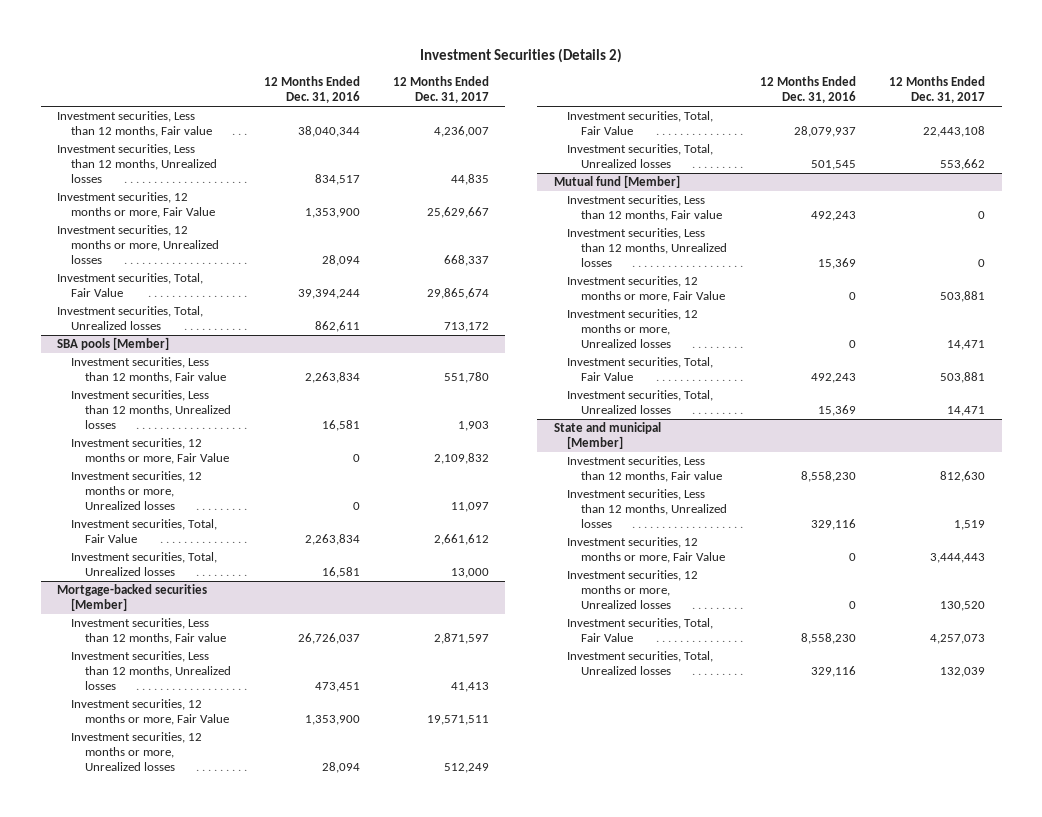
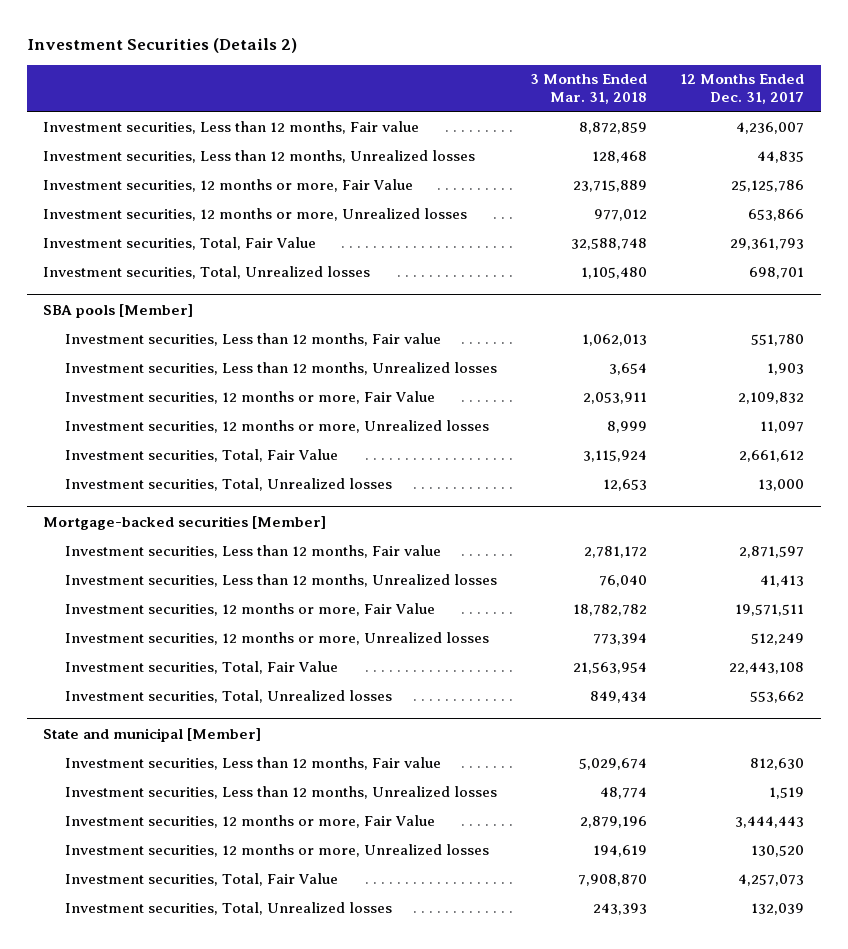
- | 12 Months Ended Dec. 31, 2016 | 12 Months Ended Dec. 31, 2017
+ | 3 Months Ended Mar. 31, 2018 | 12 Months Ended Dec. 31, 2017
- Investment securities, 12 months or more, Fair Value | 1,353,900 | 25,629,667
- Investment securities, 12 months or more, Unrealized losses | 28,094 | 668,337
- Investment securities, Total, Fair Value | 39,394,244 | 29,865,674
- Investment securities, Total, Unrealized losses | 862,611 | 713,172
+ Investment securities, 12 months or more, Fair Value | 23,715,889 | 25,125,786
+ Investment securities, 12 months or more, Unrealized losses | 977,012 | 653,866
+ Investment securities, Total, Fair Value | 32,588,748 | 29,361,793
+ Investment securities, Total, Unrealized losses | 1,105,480 | 698,701
- Mutual fund [Member]
- Investment securities, Less than 12 months, Fair value | 492,243 | 0
- Investment securities, Less than 12 months, Unrealized losses | 15,369 | 0
- Investment securities, 12 months or more, Fair Value | 0 | 503,881
- Investment securities, 12 months or more, Unrealized losses | 0 | 14,471
- Investment securities, Total, Fair Value | 492,243 | 503,881
- Investment securities, Total, Unrealized losses | 15,369 | 14,471

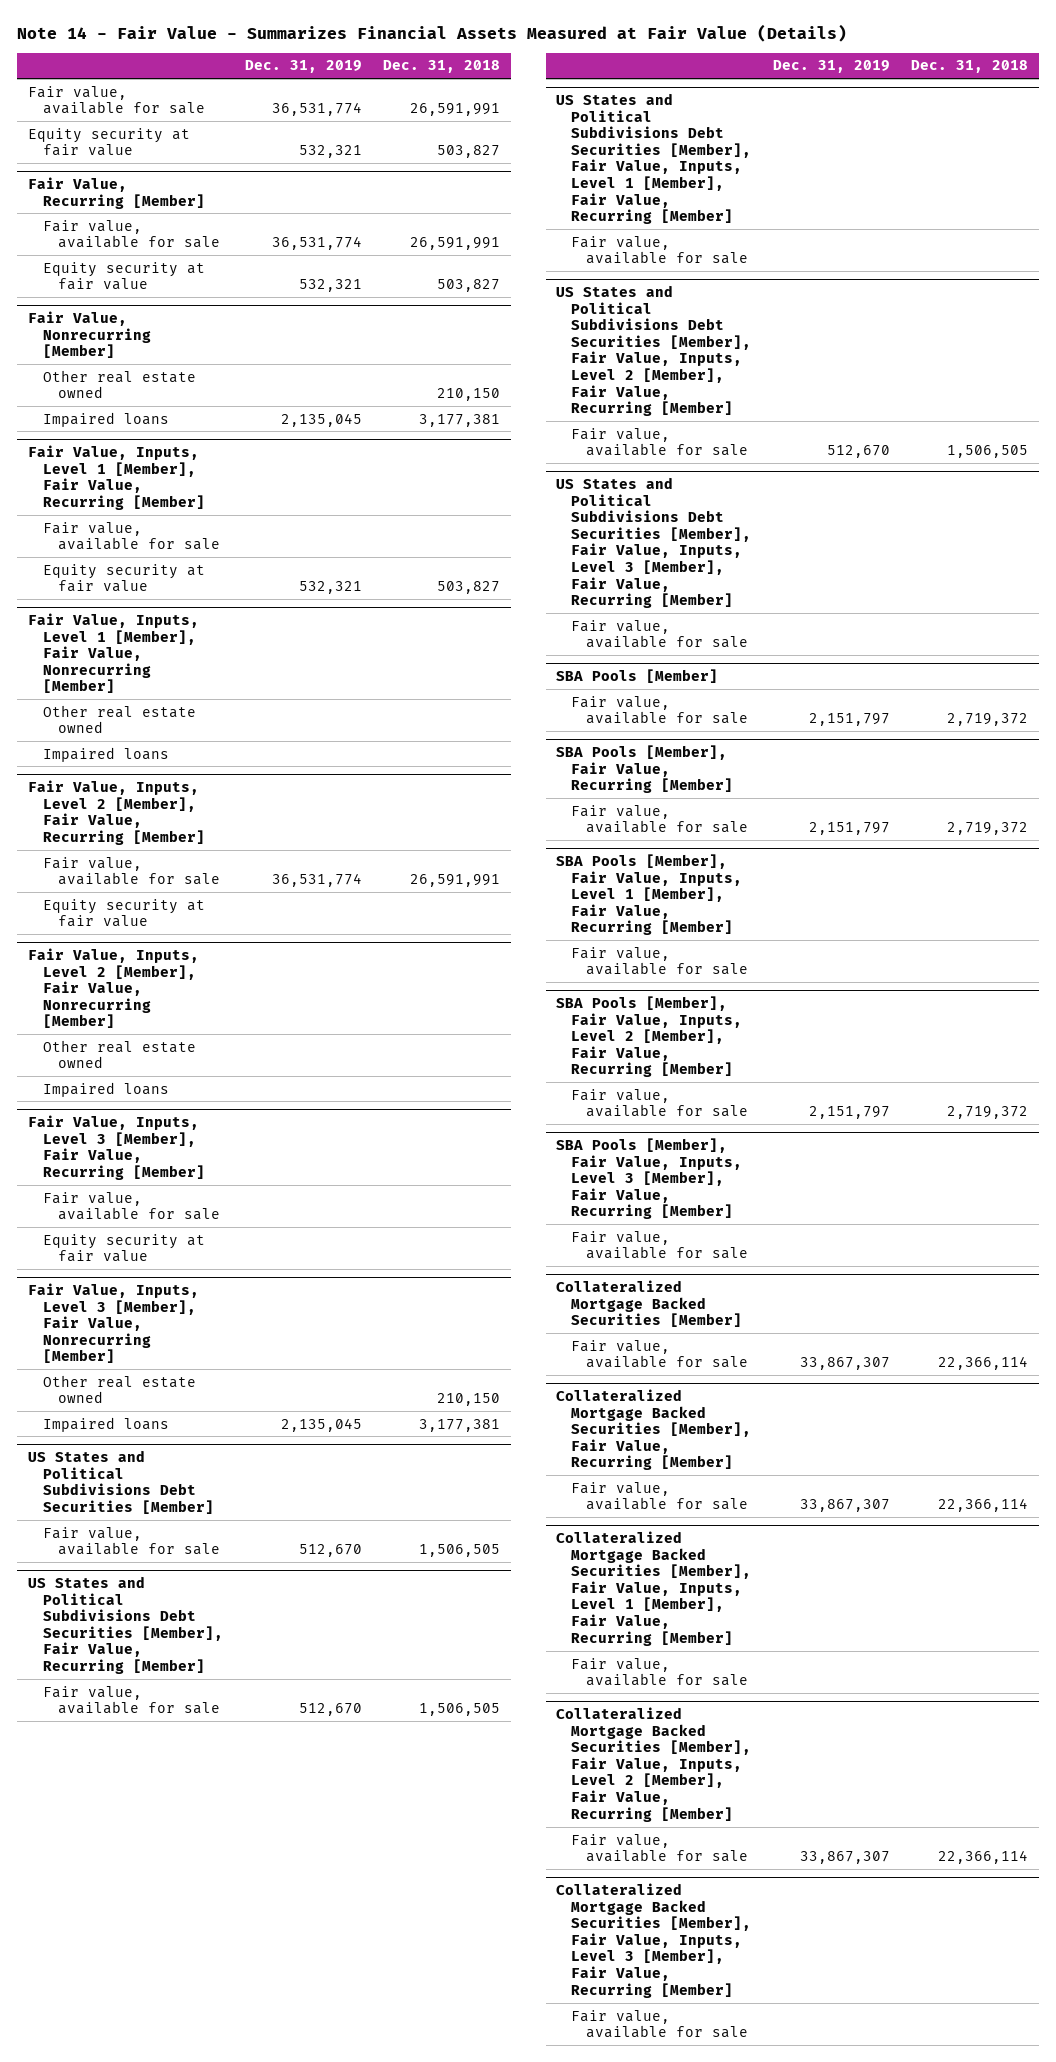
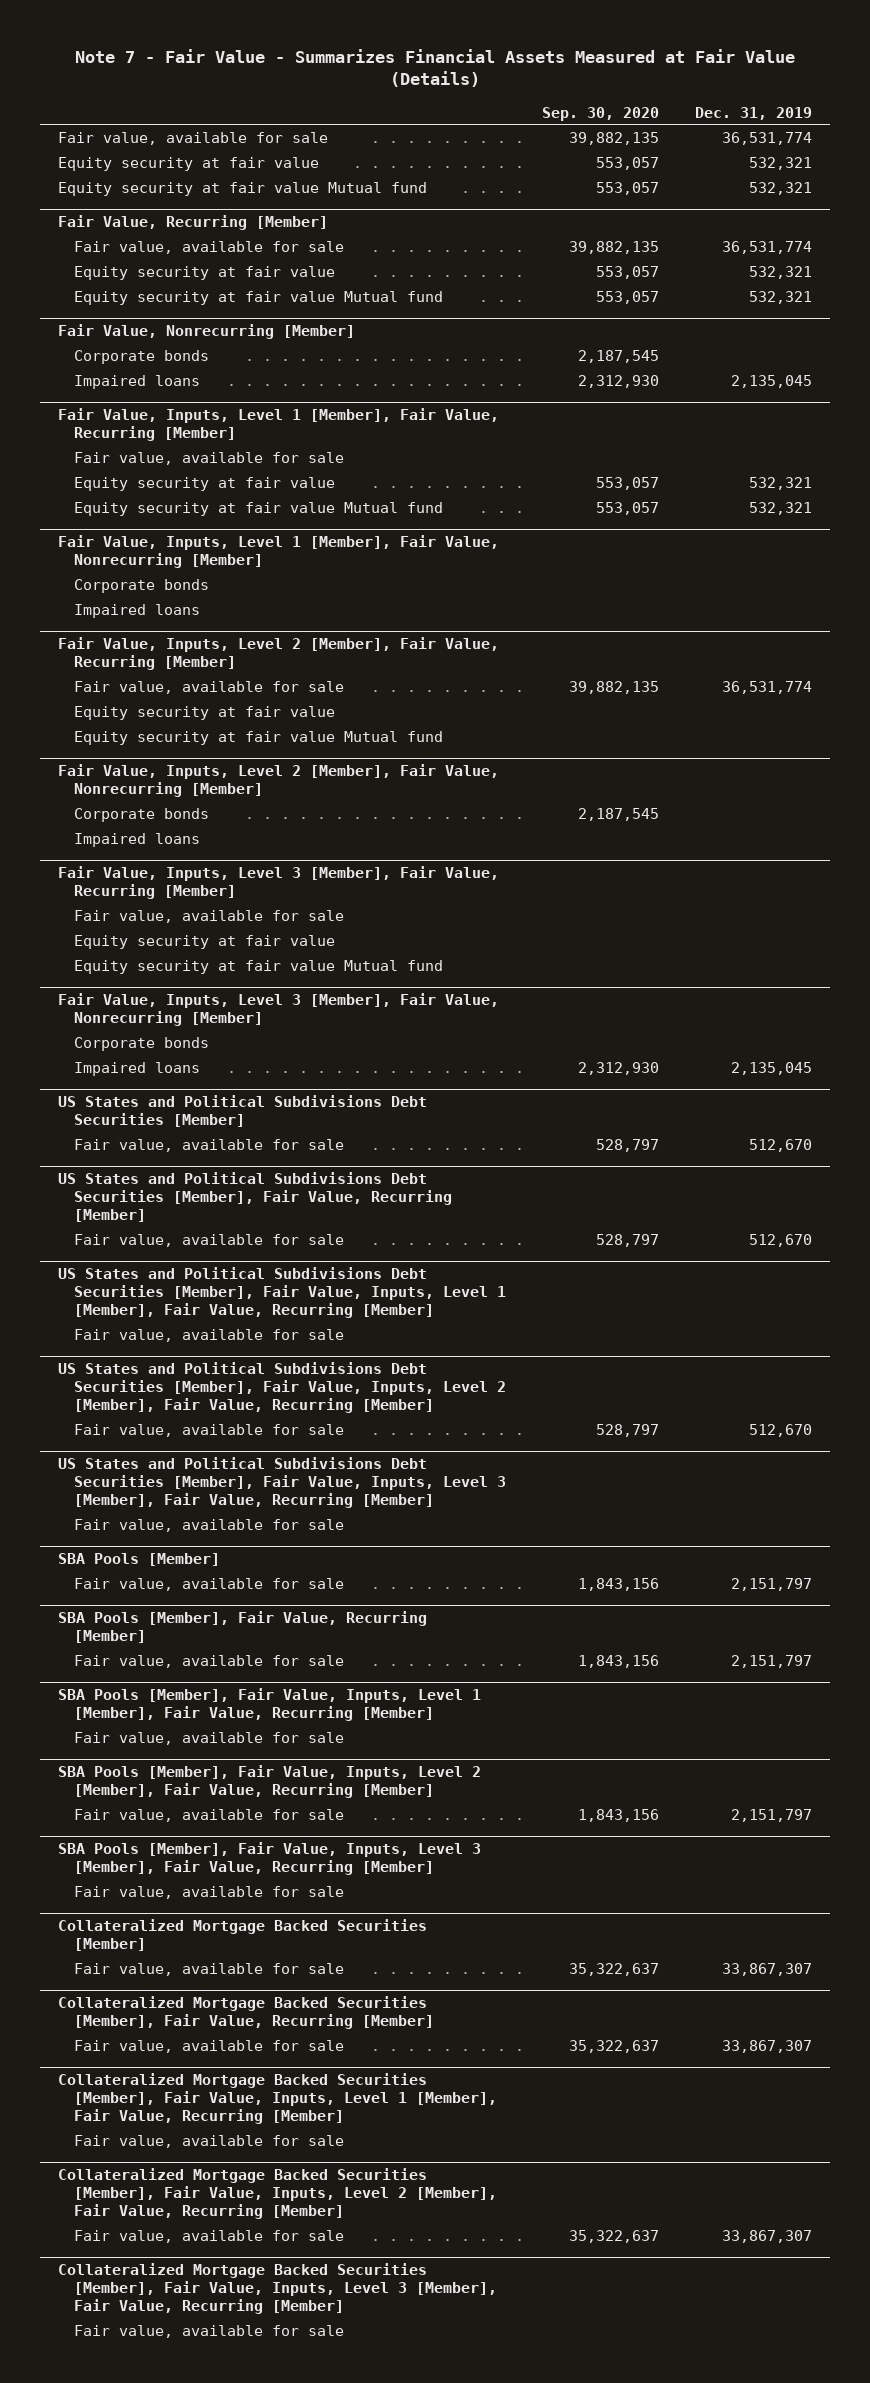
- Note 14 - Fair Value - Summarizes Financial Assets Measured at Fair Value (Details)
+ Note 7 - Fair Value - Summarizes Financial Assets Measured at Fair Value (Details)
- | Dec. 31, 2019 | Dec. 31, 2018
+ | Sep. 30, 2020 | Dec. 31, 2019
+ Equity security at fair value Mutual fund | 553,057 | 532,321
@ Fair Value, Recurring [Member]
+ Equity security at fair value Mutual fund | 553,057 | 532,321
@ Fair Value, Nonrecurring [Member]
- Other real estate owned | | 210,150
+ Corporate bonds | 2,187,545 |
@ Fair Value, Inputs, Level 1 [Member], Fair Value, Recurring [Member]
+ Equity security at fair value Mutual fund | 553,057 | 532,321
@ Fair Value, Inputs, Level 1 [Member], Fair Value, Nonrecurring [Member]
- Other real estate owned
+ Corporate bonds
@ Fair Value, Inputs, Level 2 [Member], Fair Value, Recurring [Member]
+ Equity security at fair value Mutual fund
@ Fair Value, Inputs, Level 2 [Member], Fair Value, Nonrecurring [Member]
- Other real estate owned
+ Corporate bonds | 2,187,545 |
@ Fair Value, Inputs, Level 3 [Member], Fair Value, Recurring [Member]
+ Equity security at fair value Mutual fund
@ Fair Value, Inputs, Level 3 [Member], Fair Value, Nonrecurring [Member]
- Other real estate owned | | 210,150
+ Corporate bonds

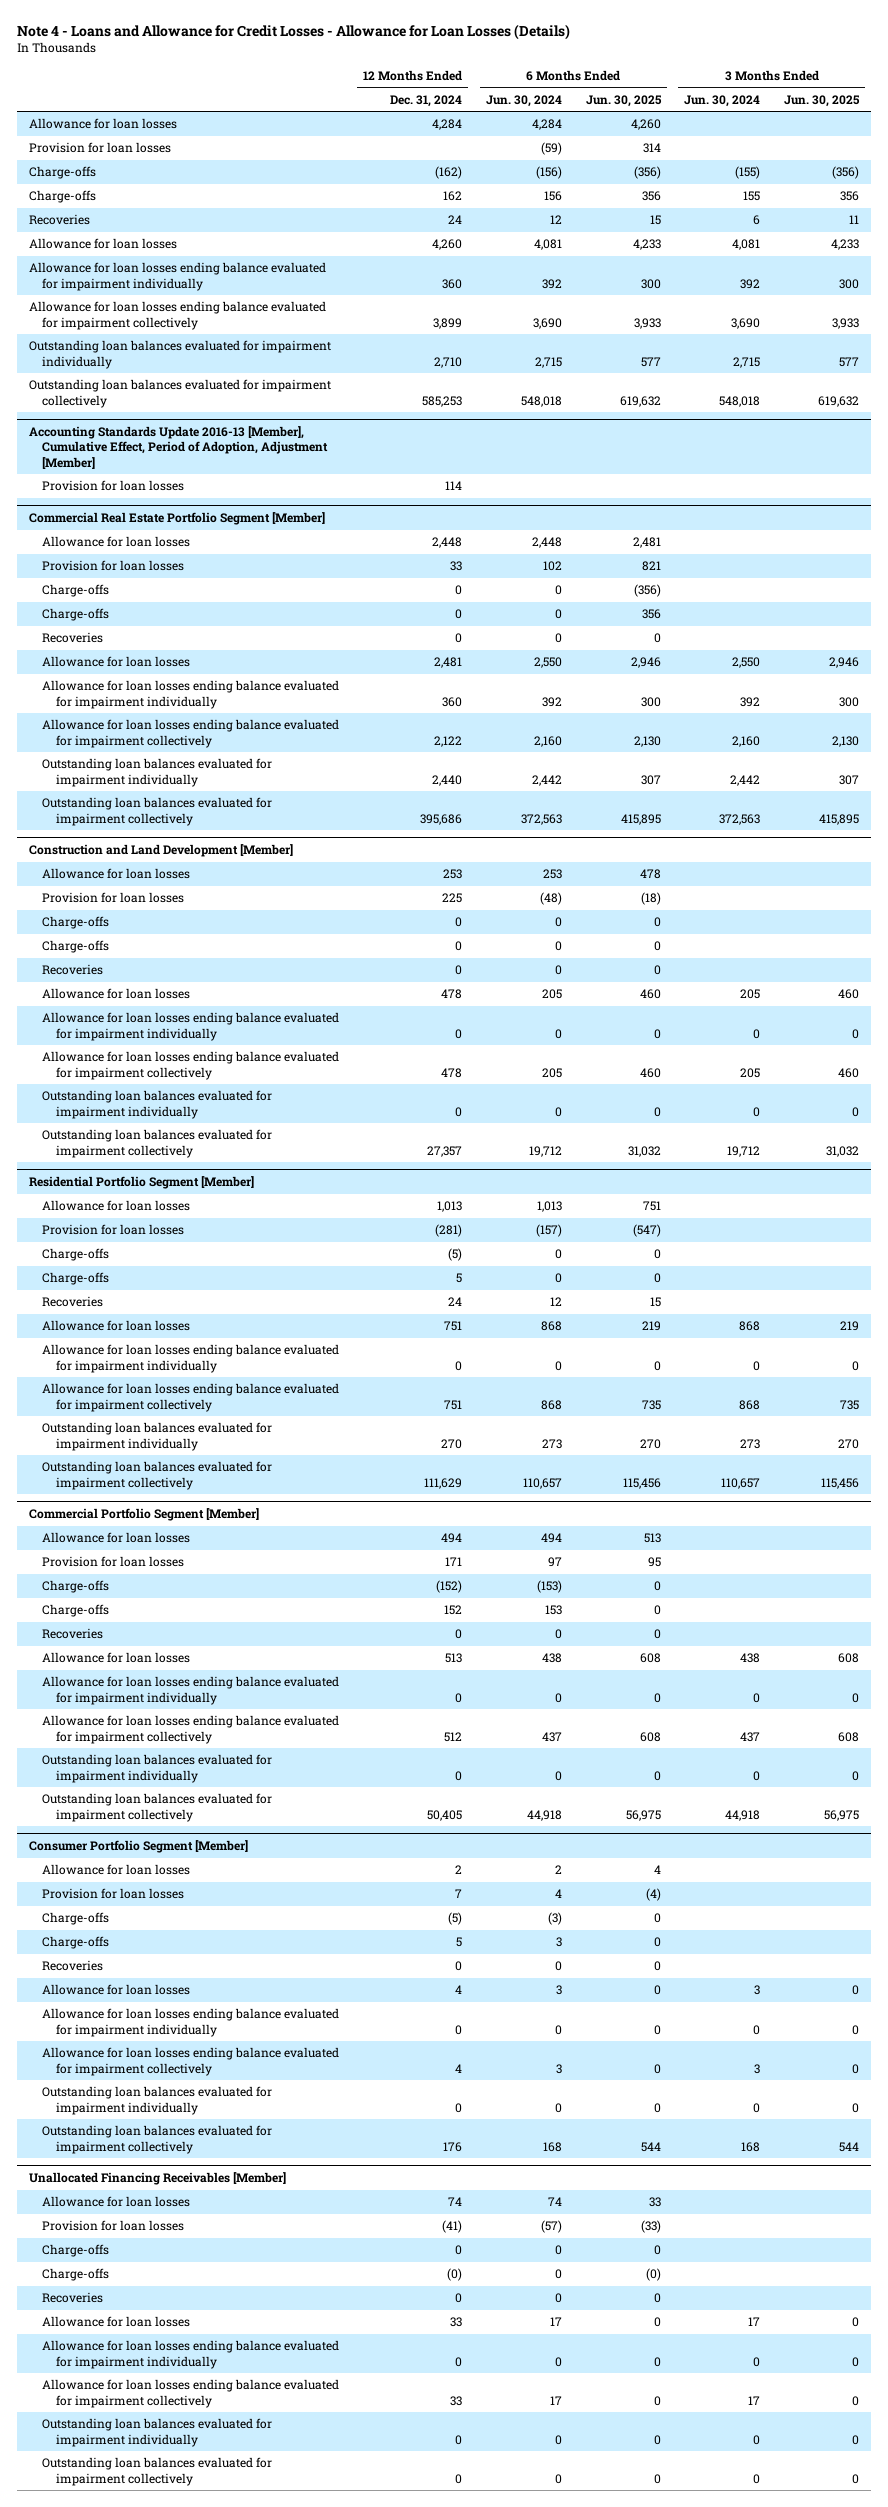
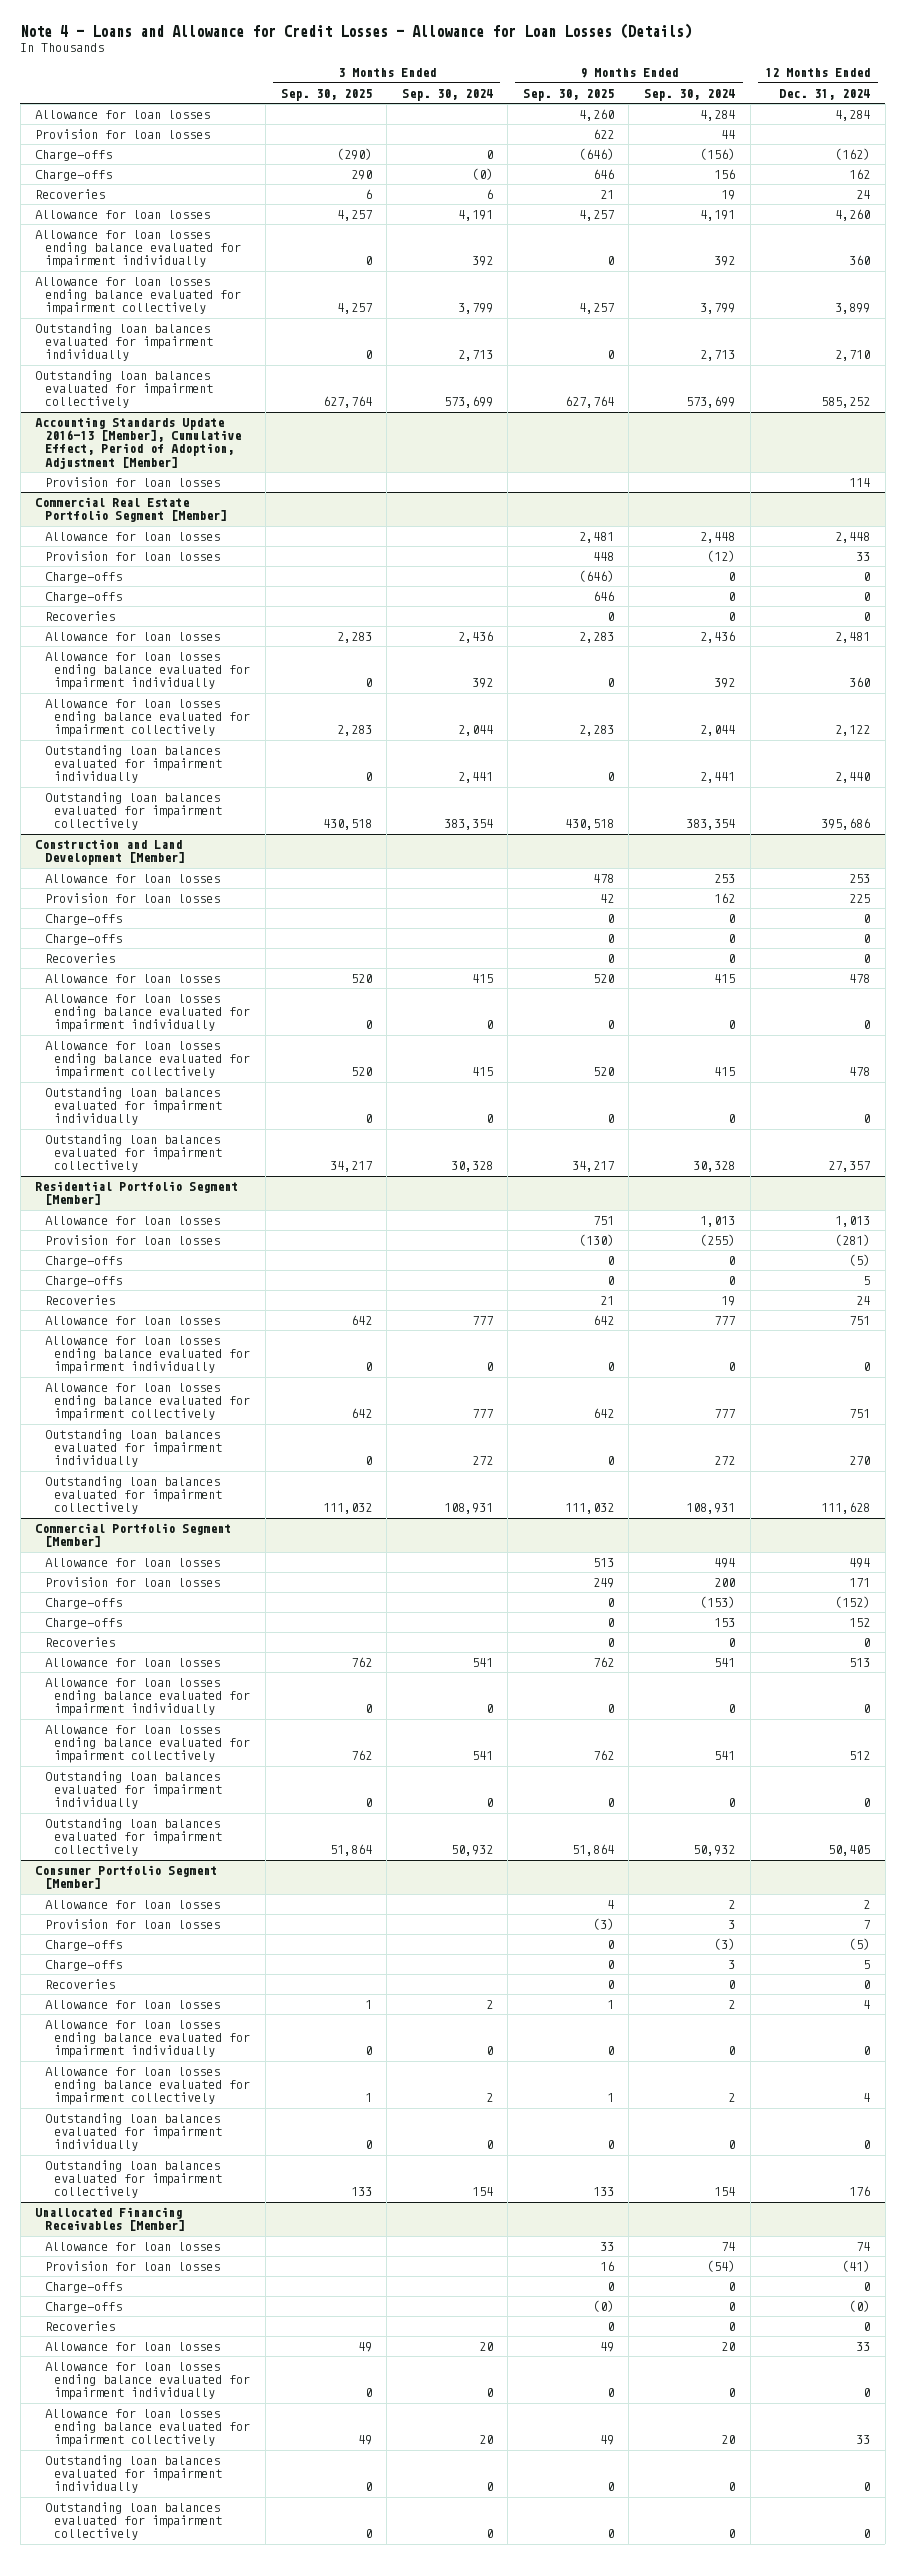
- | 12 Months Ended Dec. 31, 2024 | 6 Months Ended Jun. 30, 2024 | 6 Months Ended Jun. 30, 2025 | 3 Months Ended Jun. 30, 2024 | 3 Months Ended Jun. 30, 2025
+ | 3 Months Ended Sep. 30, 2025 | 3 Months Ended Sep. 30, 2024 | 9 Months Ended Sep. 30, 2025 | 9 Months Ended Sep. 30, 2024 | 12 Months Ended Dec. 31, 2024
- Outstanding loan balances evaluated for impairment collectively | 585,253 | 548,018 | 619,632 | 548,018 | 619,632
+ Outstanding loan balances evaluated for impairment collectively | 627,764 | 573,699 | 627,764 | 573,699 | 585,252
@ Residential Portfolio Segment [Member]
- Outstanding loan balances evaluated for impairment collectively | 111,629 | 110,657 | 115,456 | 110,657 | 115,456
+ Outstanding loan balances evaluated for impairment collectively | 111,032 | 108,931 | 111,032 | 108,931 | 111,628

